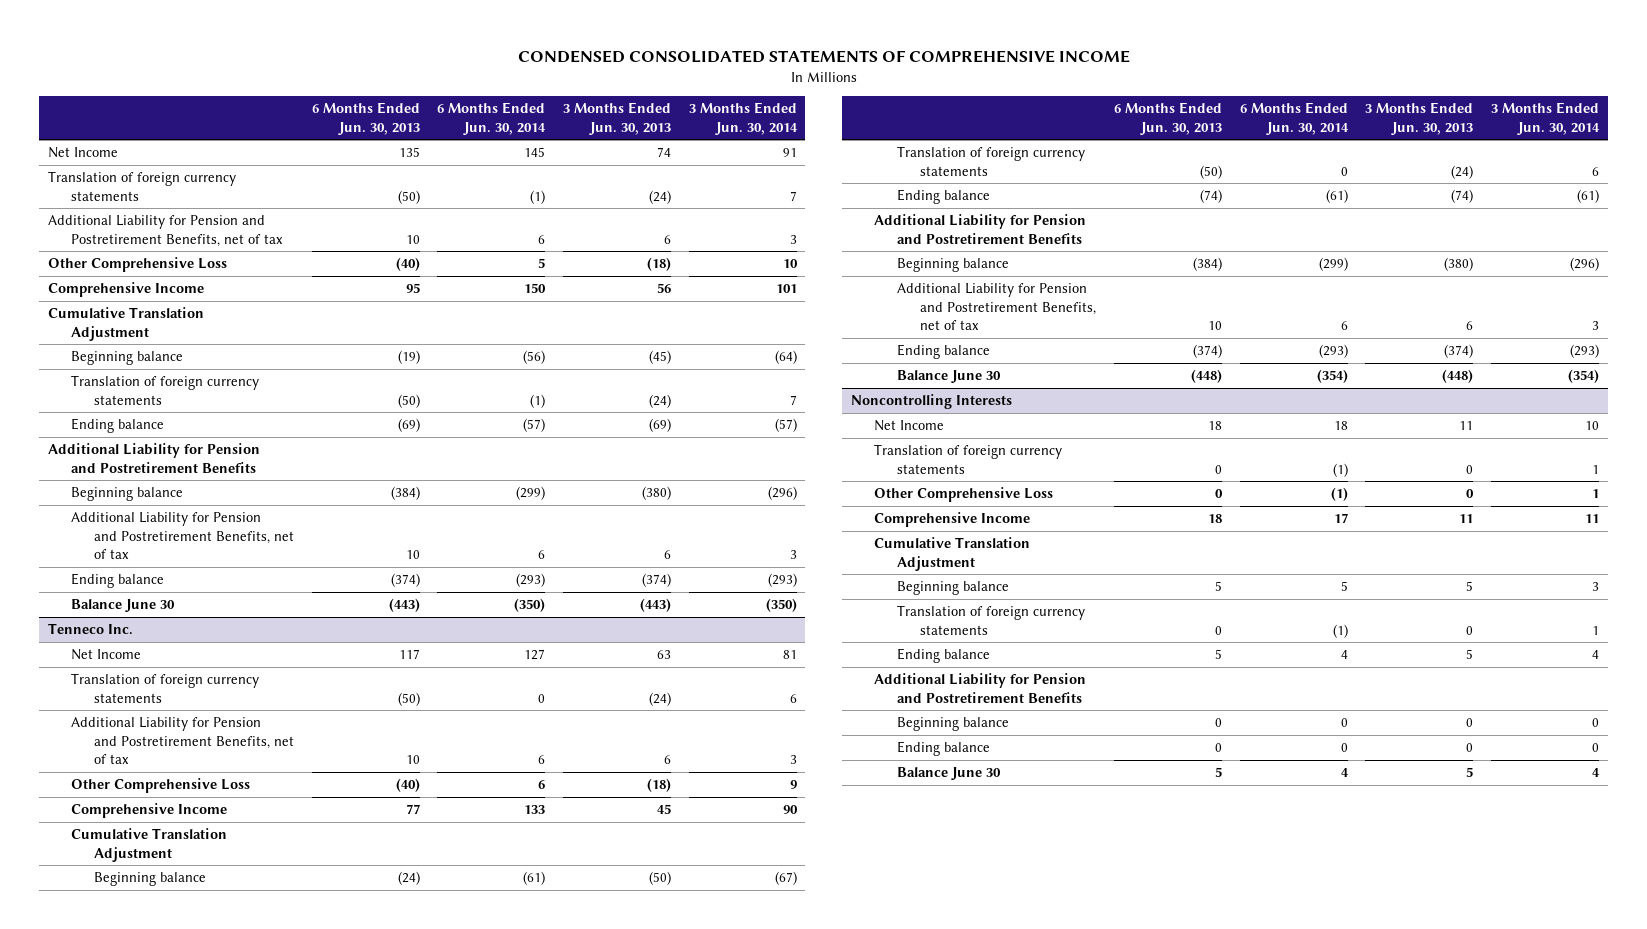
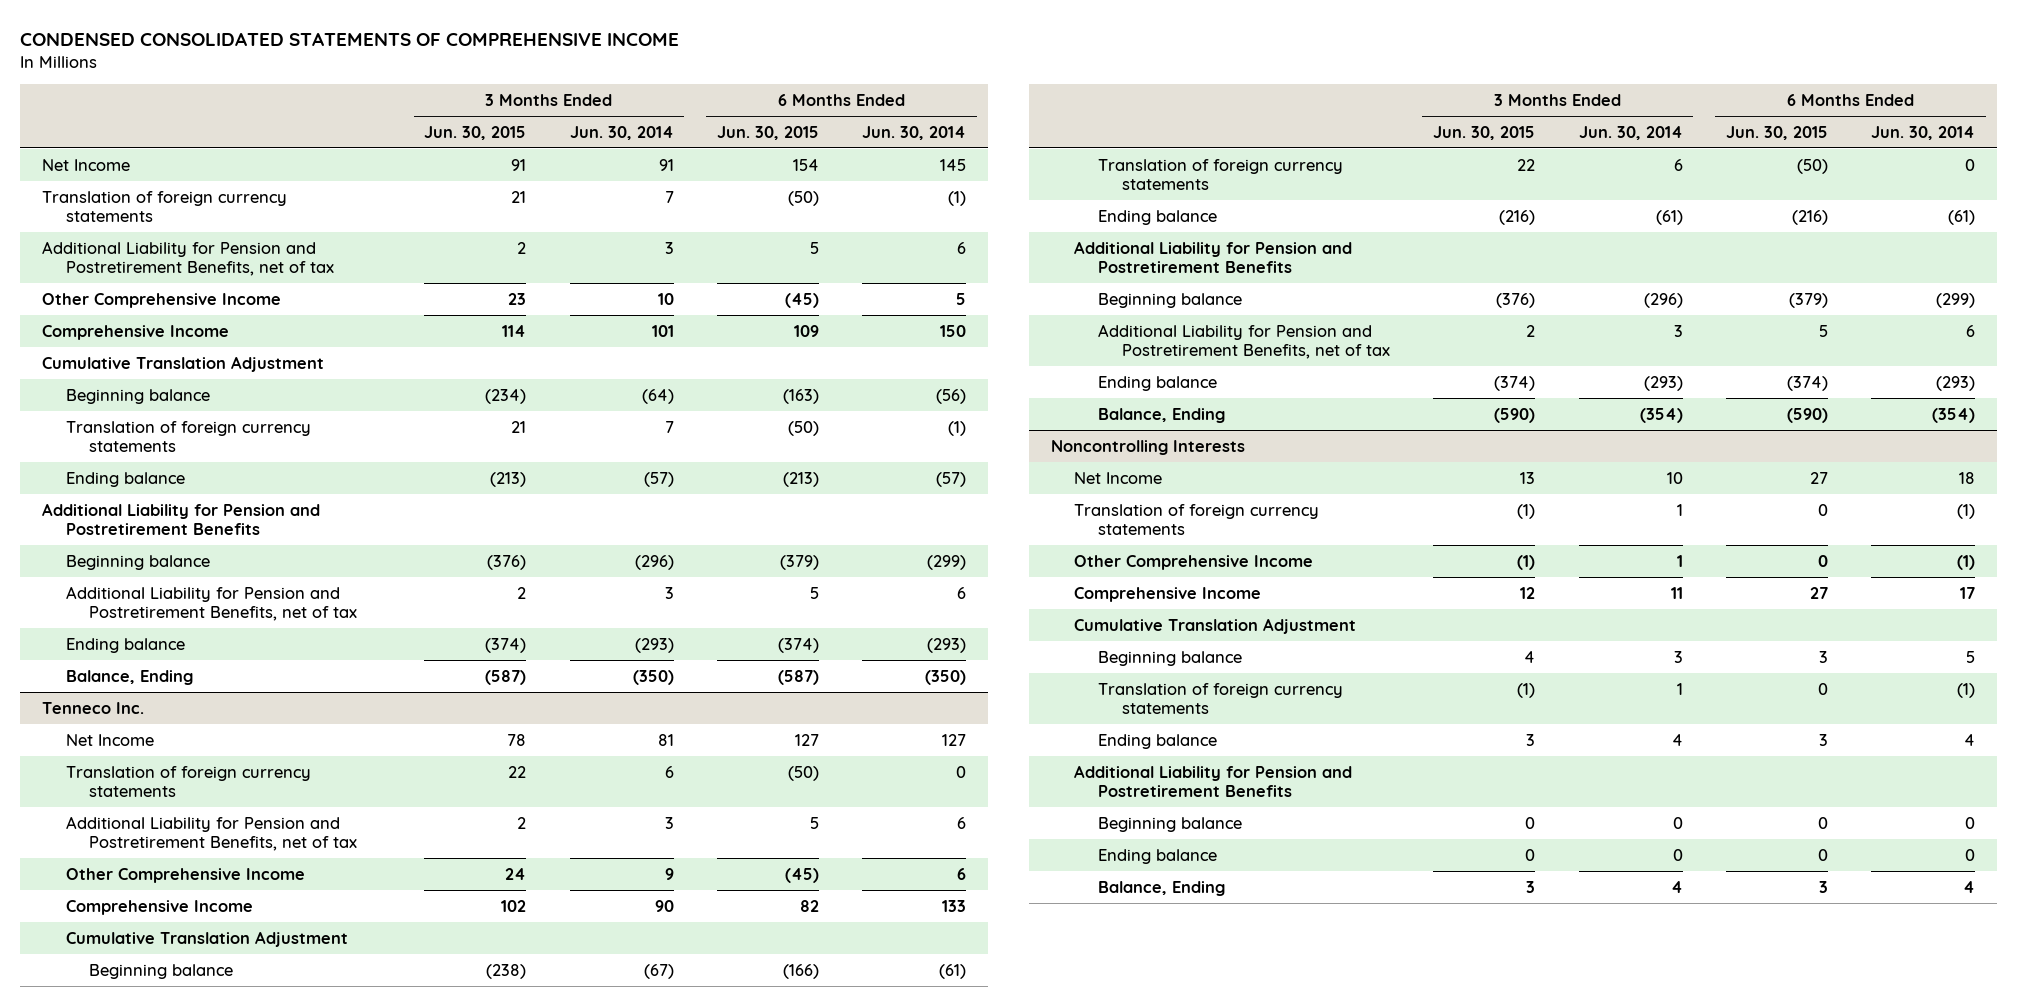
- | 6 Months Ended Jun. 30, 2013 | 6 Months Ended Jun. 30, 2014 | 3 Months Ended Jun. 30, 2013 | 3 Months Ended Jun. 30, 2014
+ | 3 Months Ended Jun. 30, 2015 | 3 Months Ended Jun. 30, 2014 | 6 Months Ended Jun. 30, 2015 | 6 Months Ended Jun. 30, 2014
- Other Comprehensive Loss | (40) | 5 | (18) | 10
+ Other Comprehensive Income | 23 | 10 | (45) | 5
- Balance June 30 | (443) | (350) | (443) | (350)
+ Balance, Ending | (587) | (350) | (587) | (350)
@ Tenneco Inc.
- Other Comprehensive Loss | (40) | 6 | (18) | 9
+ Other Comprehensive Income | 24 | 9 | (45) | 6
- Balance June 30 | (448) | (354) | (448) | (354)
+ Balance, Ending | (590) | (354) | (590) | (354)
@ Noncontrolling Interests
- Other Comprehensive Loss | 0 | (1) | 0 | 1
+ Other Comprehensive Income | (1) | 1 | 0 | (1)
- Balance June 30 | 5 | 4 | 5 | 4
+ Balance, Ending | 3 | 4 | 3 | 4

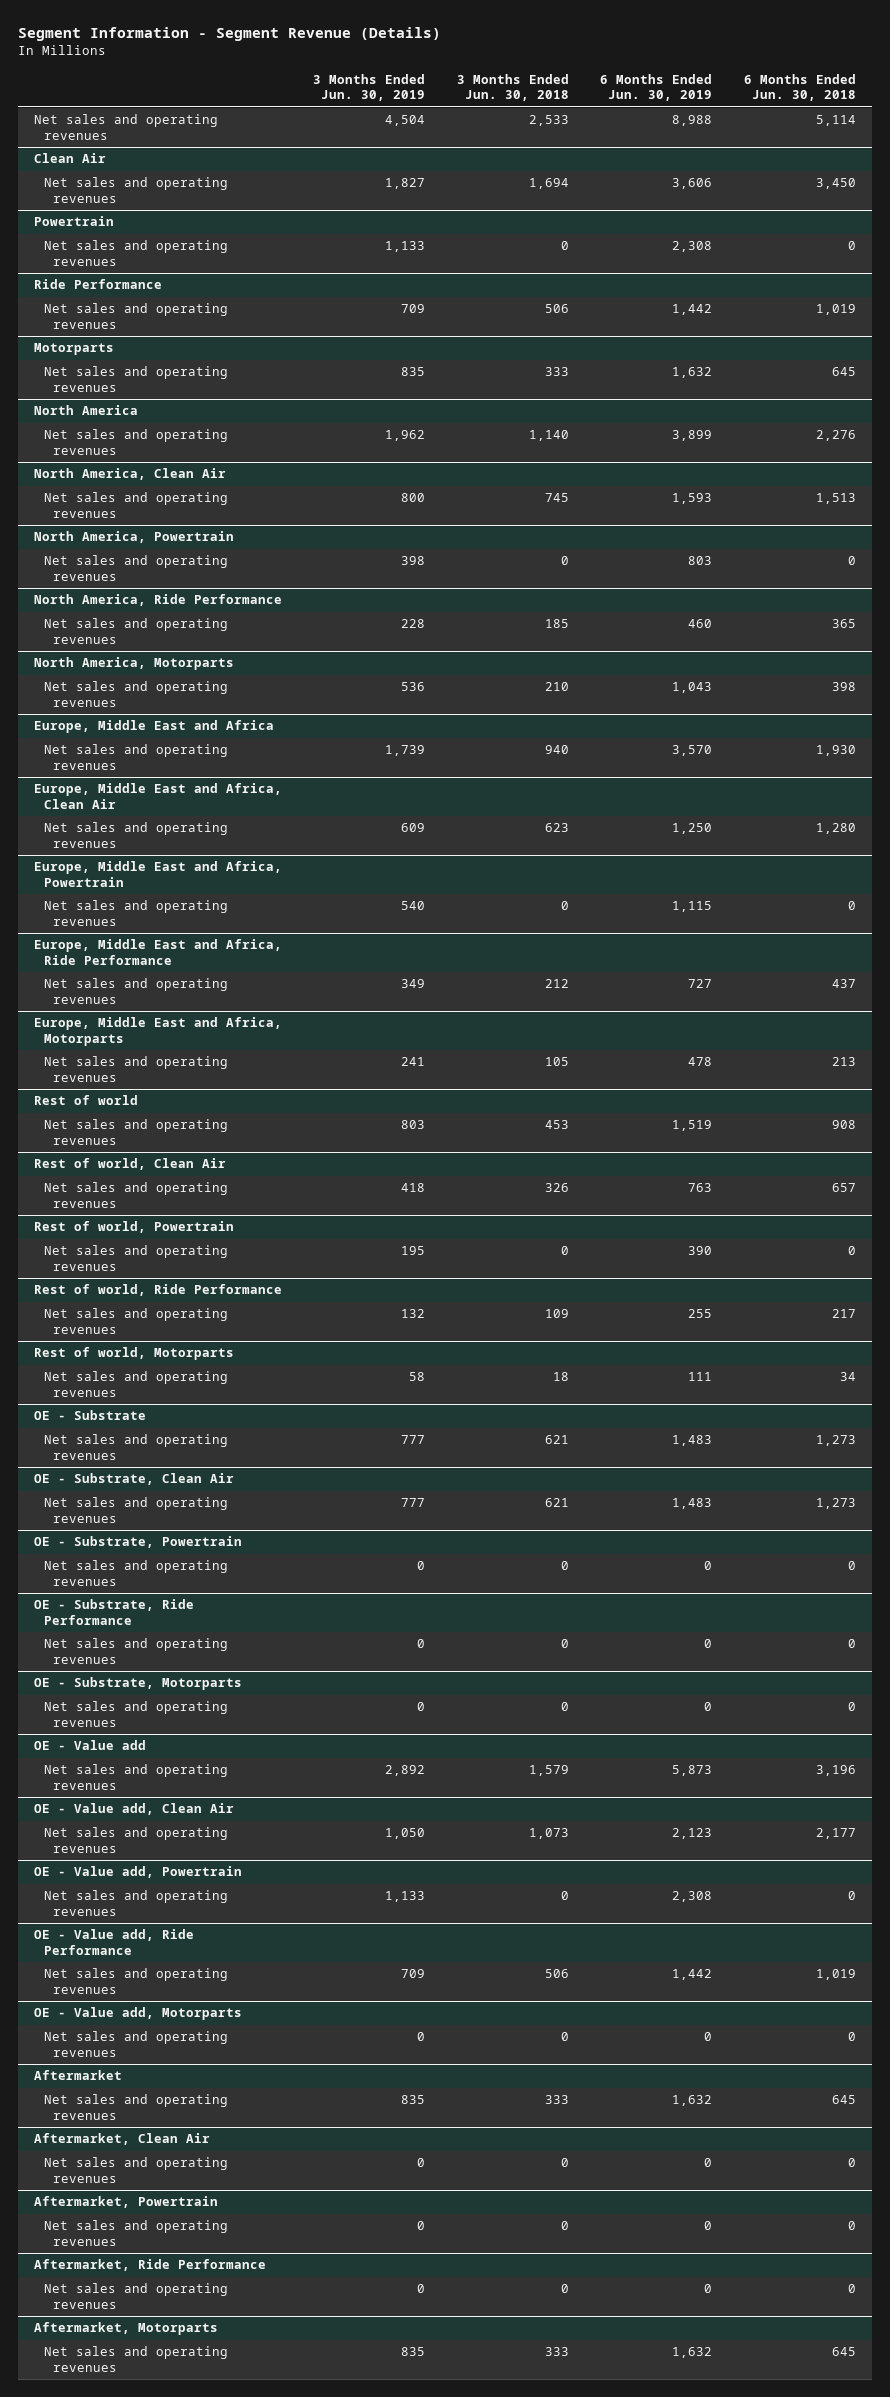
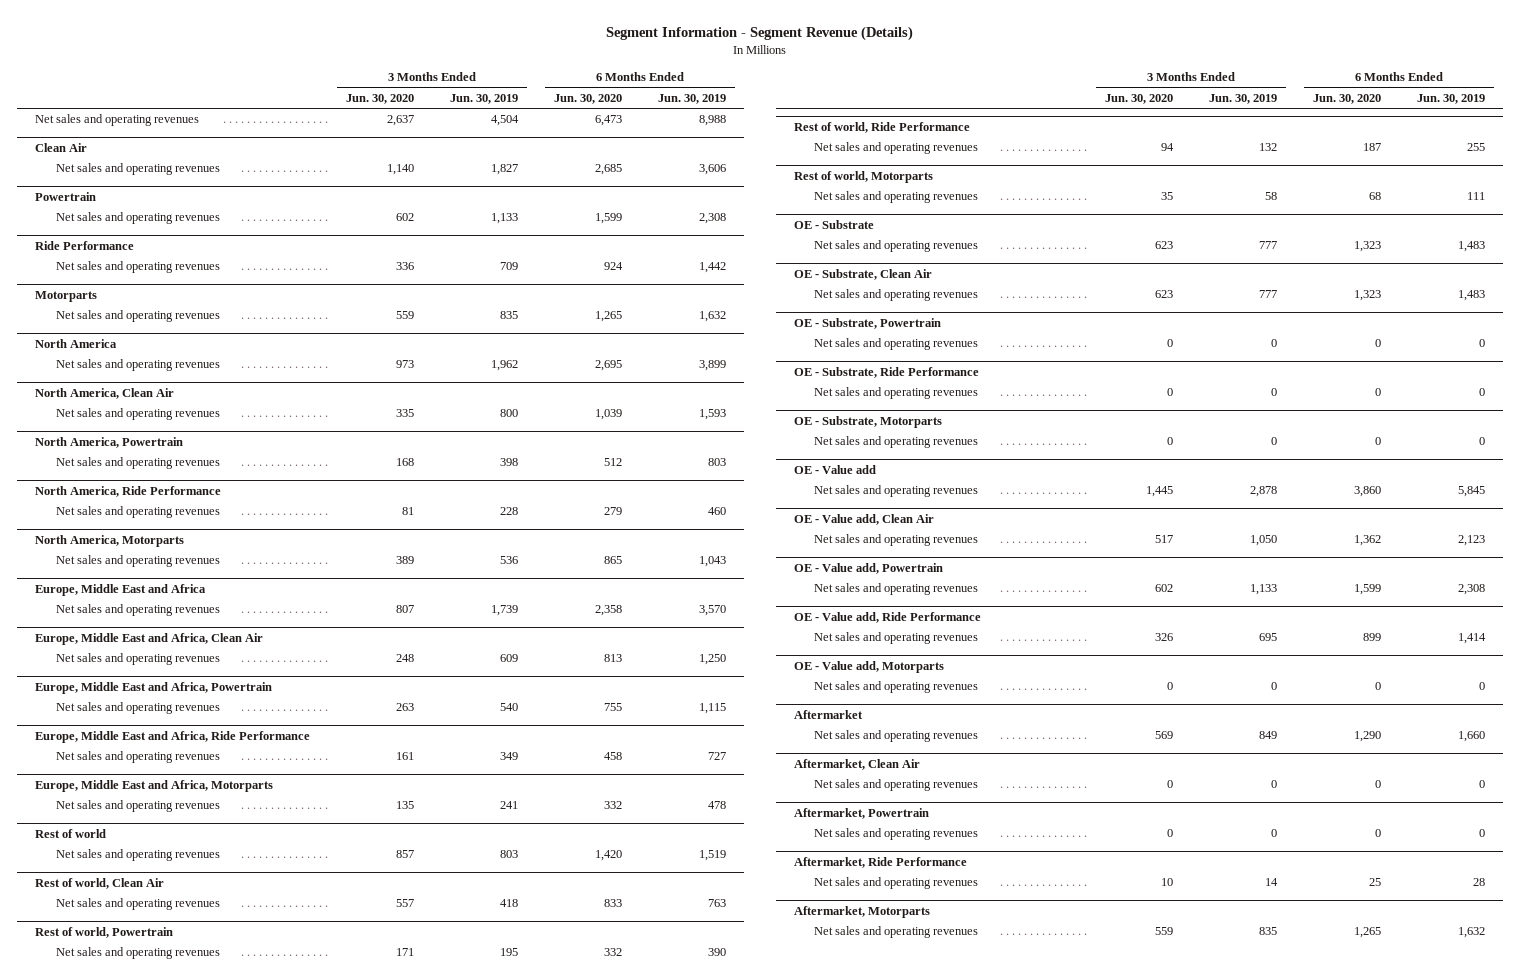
- | 3 Months Ended Jun. 30, 2019 | 3 Months Ended Jun. 30, 2018 | 6 Months Ended Jun. 30, 2019 | 6 Months Ended Jun. 30, 2018
+ | 3 Months Ended Jun. 30, 2020 | 3 Months Ended Jun. 30, 2019 | 6 Months Ended Jun. 30, 2020 | 6 Months Ended Jun. 30, 2019
@ OE - Value add
- Net sales and operating revenues | 2,892 | 1,579 | 5,873 | 3,196
+ Net sales and operating revenues | 1,445 | 2,878 | 3,860 | 5,845
@ OE - Value add, Ride Performance
- Net sales and operating revenues | 709 | 506 | 1,442 | 1,019
+ Net sales and operating revenues | 326 | 695 | 899 | 1,414
@ Aftermarket
- Net sales and operating revenues | 835 | 333 | 1,632 | 645
+ Net sales and operating revenues | 569 | 849 | 1,290 | 1,660
@ Aftermarket, Ride Performance
- Net sales and operating revenues | 0 | 0 | 0 | 0
+ Net sales and operating revenues | 10 | 14 | 25 | 28

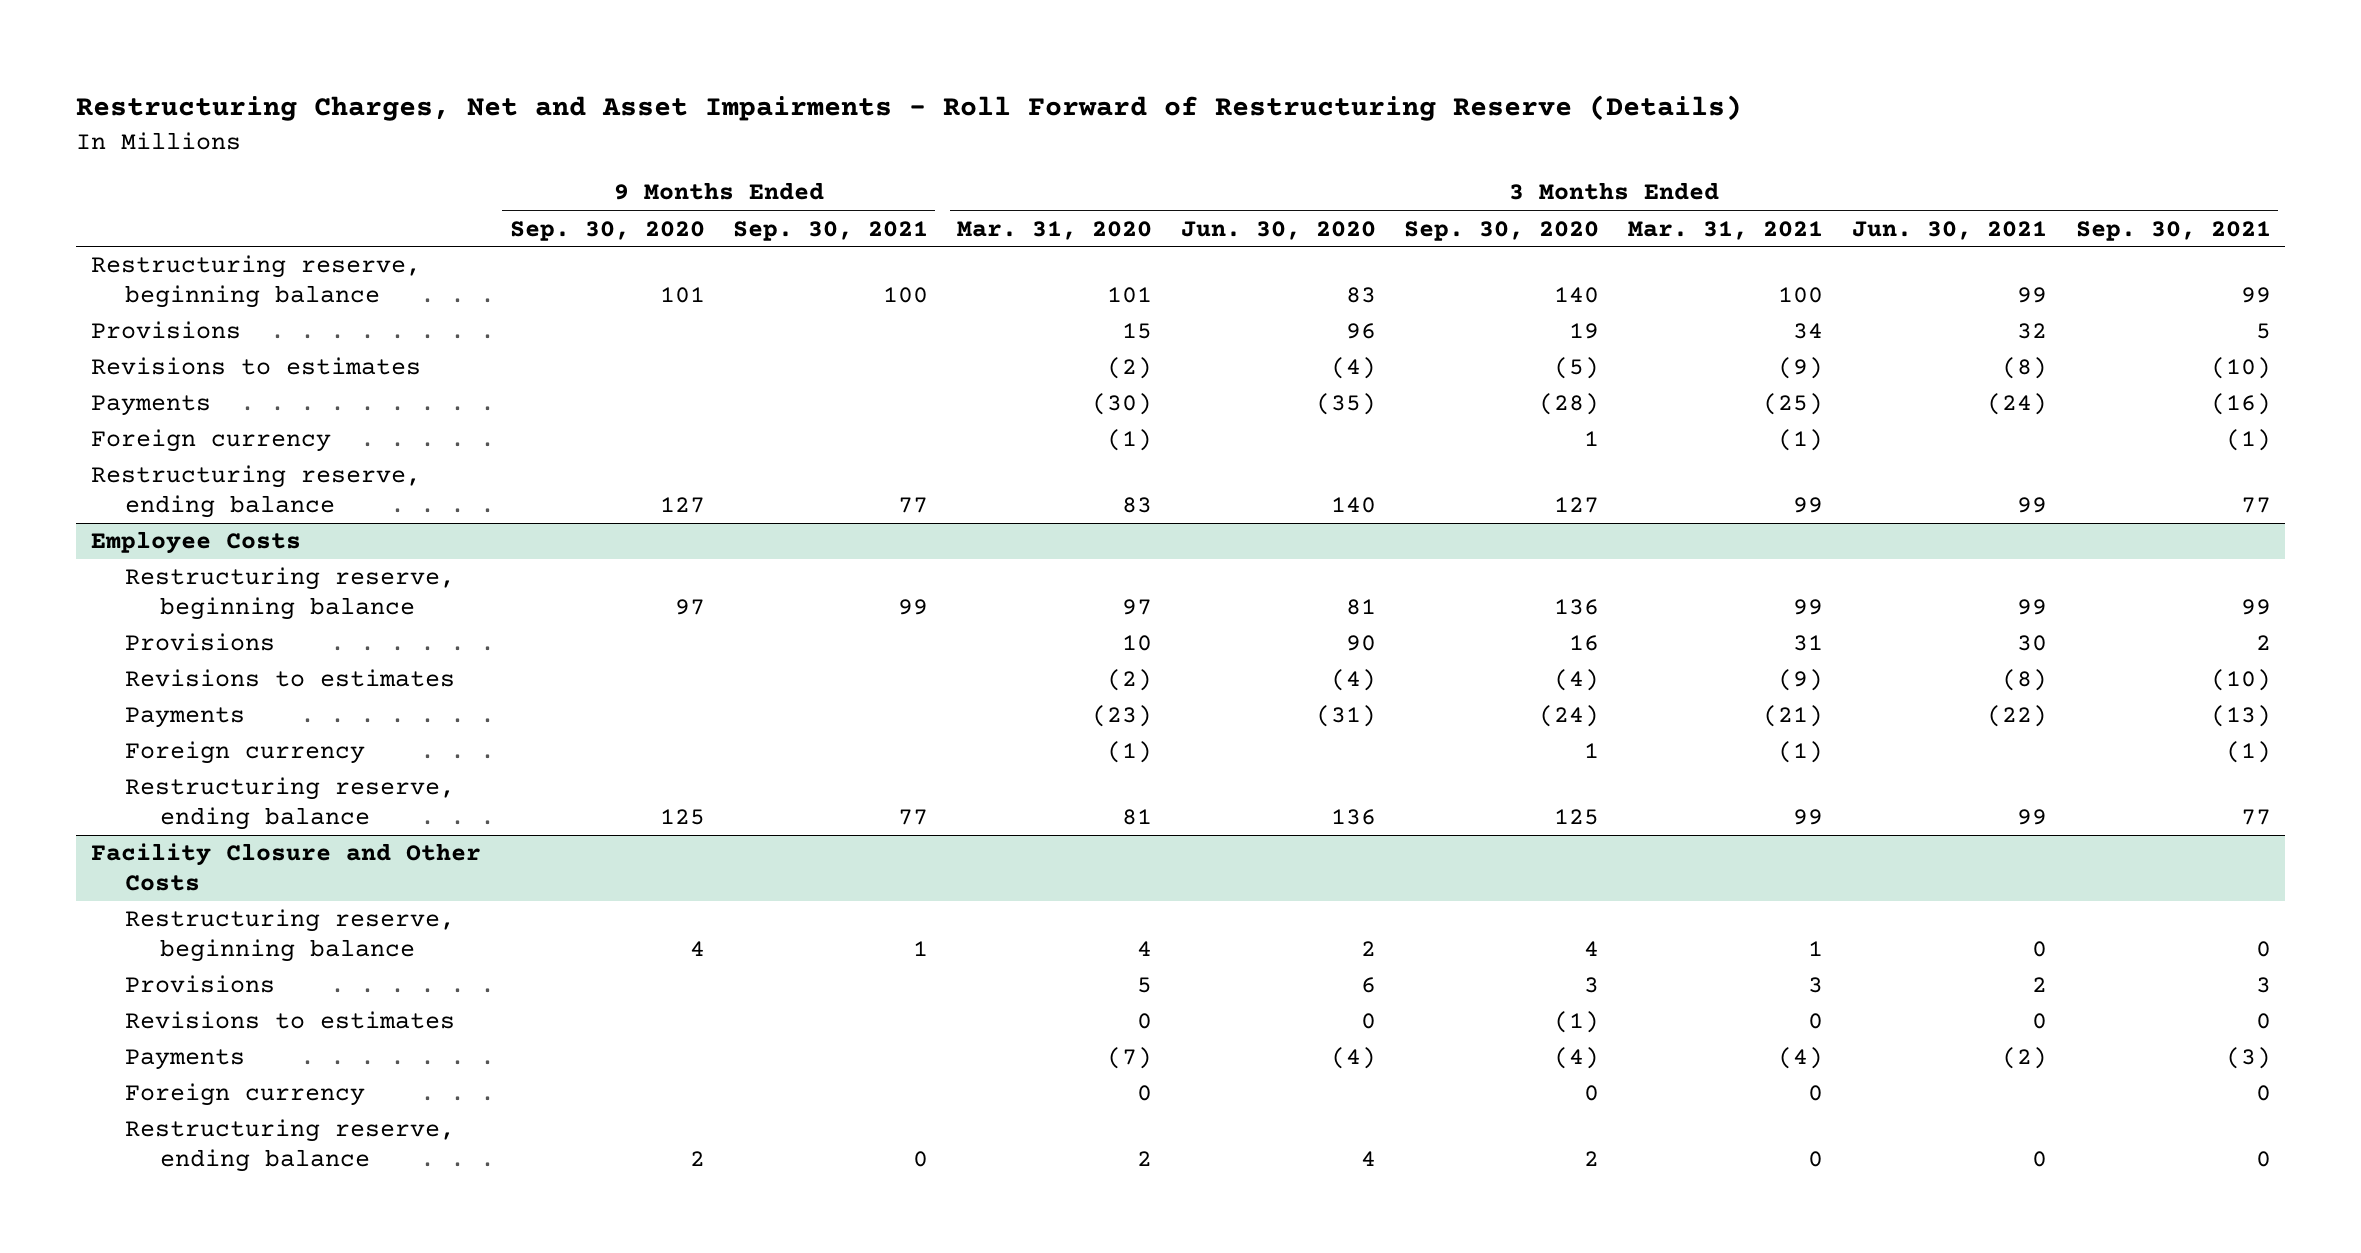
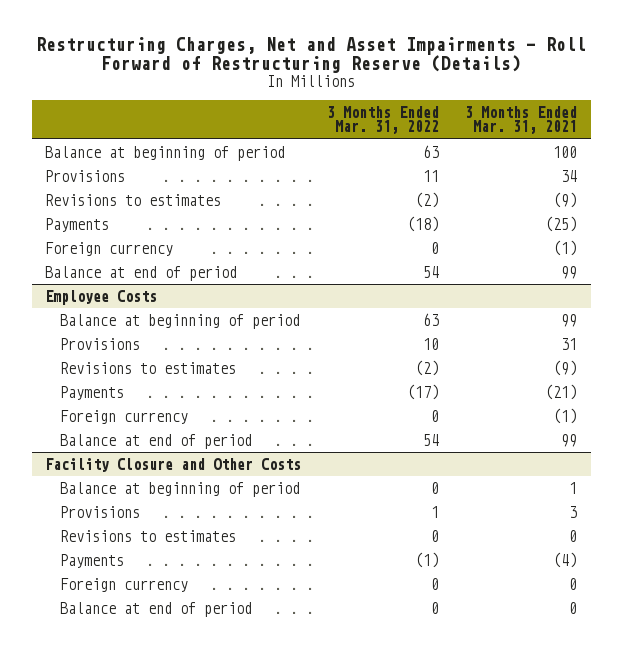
- | 9 Months Ended Sep. 30, 2020 | 9 Months Ended Sep. 30, 2021 | 3 Months Ended Mar. 31, 2020 | 3 Months Ended Jun. 30, 2020 | 3 Months Ended Sep. 30, 2020 | 3 Months Ended Mar. 31, 2021 | 3 Months Ended Jun. 30, 2021 | 3 Months Ended Sep. 30, 2021
+ | 3 Months Ended Mar. 31, 2022 | 3 Months Ended Mar. 31, 2021
- Restructuring reserve, beginning balance | 101 | 100 | 101 | 83 | 140 | 100 | 99 | 99
+ Balance at beginning of period | 63 | 100
- Restructuring reserve, ending balance | 127 | 77 | 83 | 140 | 127 | 99 | 99 | 77
+ Balance at end of period | 54 | 99
@ Employee Costs
- Restructuring reserve, beginning balance | 97 | 99 | 97 | 81 | 136 | 99 | 99 | 99
+ Balance at beginning of period | 63 | 99
- Restructuring reserve, ending balance | 125 | 77 | 81 | 136 | 125 | 99 | 99 | 77
+ Balance at end of period | 54 | 99
@ Facility Closure and Other Costs
- Restructuring reserve, beginning balance | 4 | 1 | 4 | 2 | 4 | 1 | 0 | 0
+ Balance at beginning of period | 0 | 1
- Restructuring reserve, ending balance | 2 | 0 | 2 | 4 | 2 | 0 | 0 | 0
+ Balance at end of period | 0 | 0

